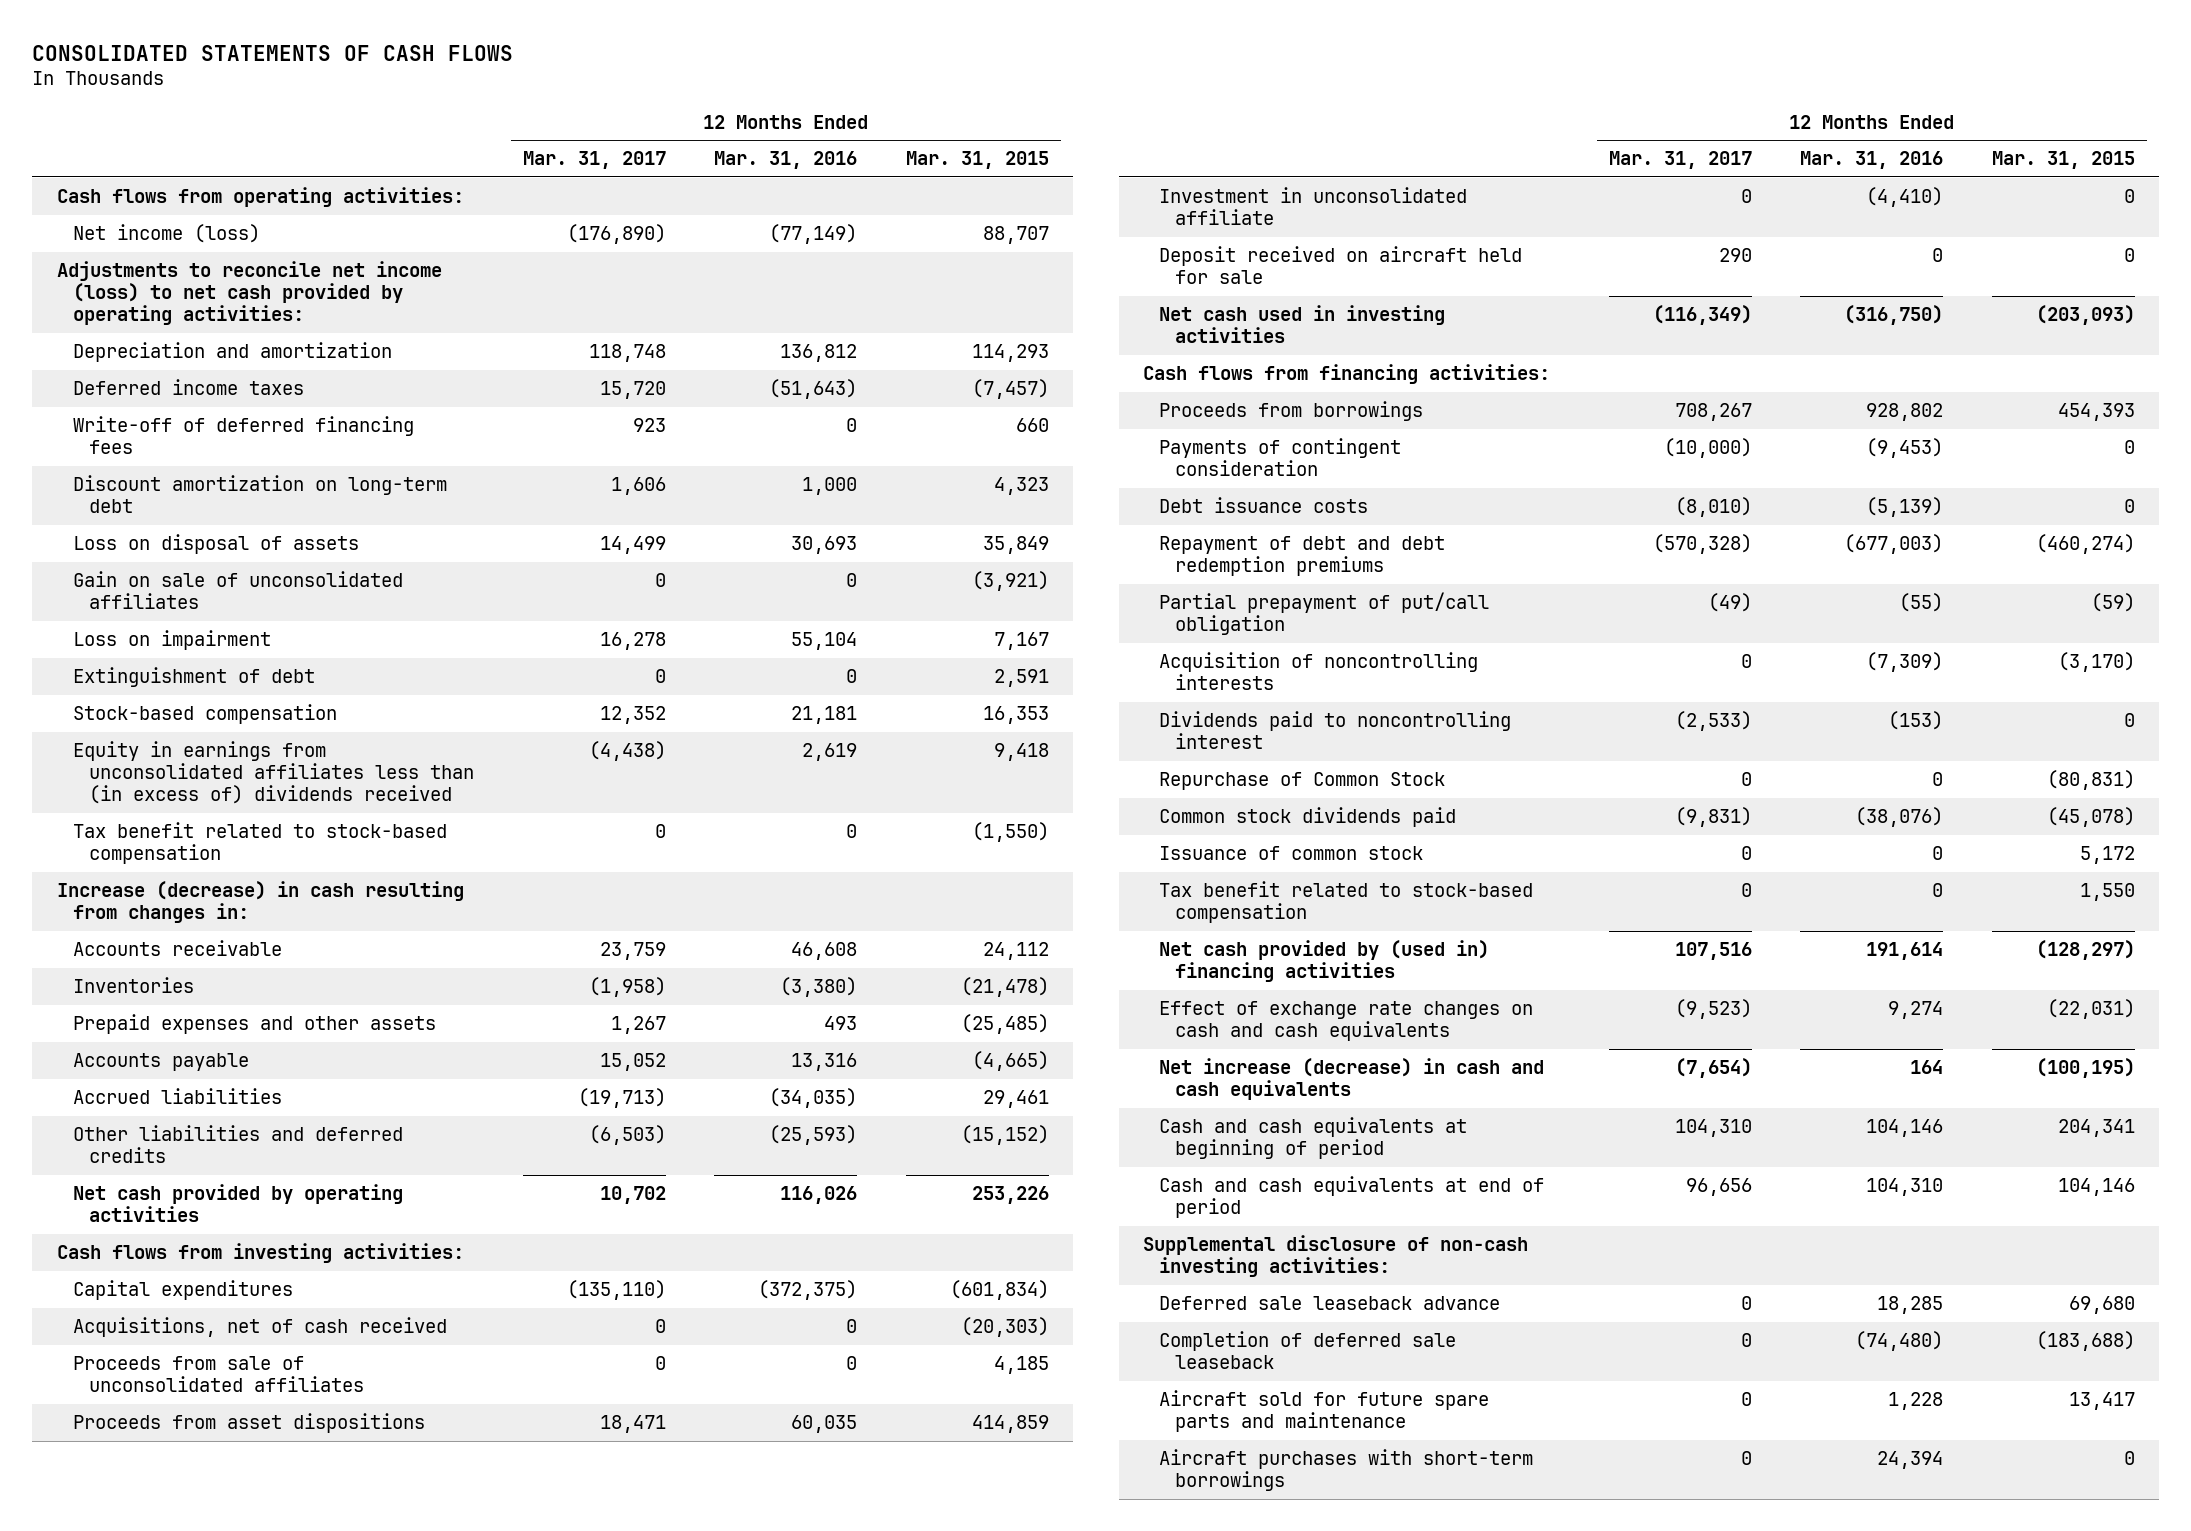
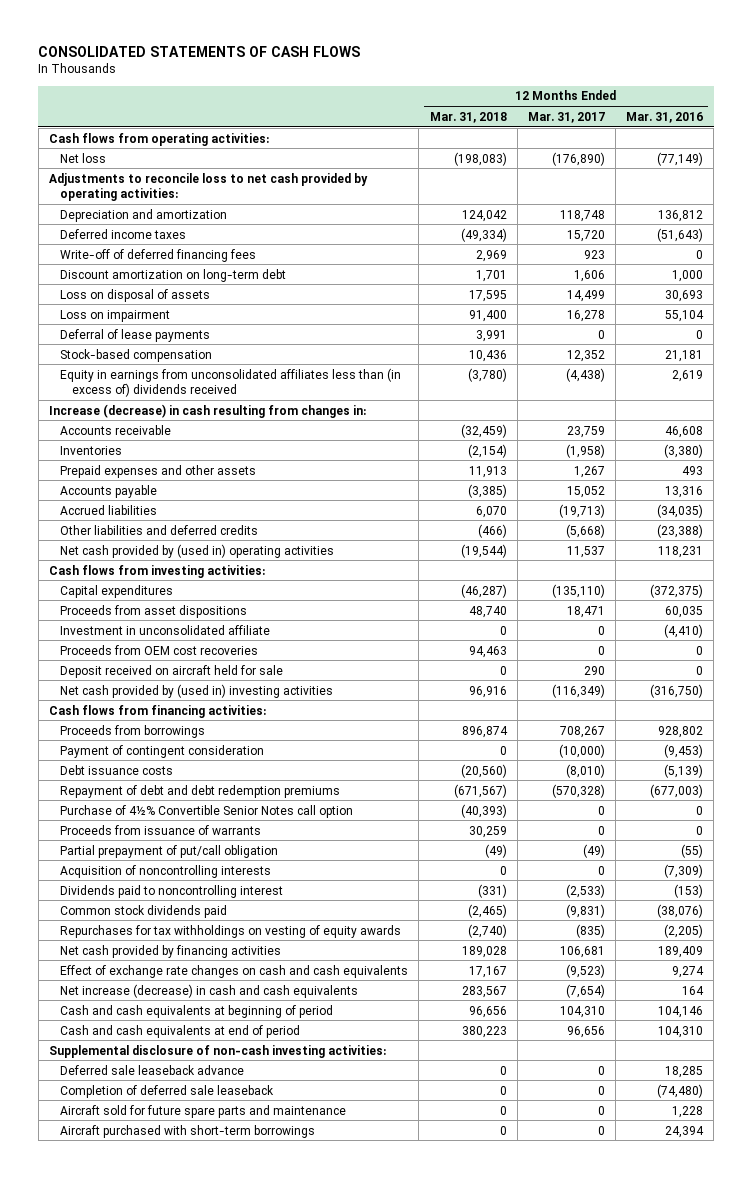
- | 12 Months Ended Mar. 31, 2017 | 12 Months Ended Mar. 31, 2016 | 12 Months Ended Mar. 31, 2015
+ | 12 Months Ended Mar. 31, 2018 | 12 Months Ended Mar. 31, 2017 | 12 Months Ended Mar. 31, 2016
- Net income (loss) | (176,890) | (77,149) | 88,707
- Adjustments to reconcile net income (loss) to net cash provided by operating activities:
+ Net loss | (198,083) | (176,890) | (77,149)
+ Adjustments to reconcile loss to net cash provided by operating activities:
- Gain on sale of unconsolidated affiliates | 0 | 0 | (3,921)
- Extinguishment of debt | 0 | 0 | 2,591
+ Deferral of lease payments | 3,991 | 0 | 0
- Tax benefit related to stock-based compensation | 0 | 0 | (1,550)
- Other liabilities and deferred credits | (6,503) | (25,593) | (15,152)
- Net cash provided by operating activities | 10,702 | 116,026 | 253,226
+ Other liabilities and deferred credits | (466) | (5,668) | (23,388)
+ Net cash provided by (used in) operating activities | (19,544) | 11,537 | 118,231
- Acquisitions, net of cash received | 0 | 0 | (20,303)
- Proceeds from sale of unconsolidated affiliates | 0 | 0 | 4,185
+ Proceeds from OEM cost recoveries | 94,463 | 0 | 0
- Net cash used in investing activities | (116,349) | (316,750) | (203,093)
+ Net cash provided by (used in) investing activities | 96,916 | (116,349) | (316,750)
- Payments of contingent consideration | (10,000) | (9,453) | 0
+ Payment of contingent consideration | 0 | (10,000) | (9,453)
+ Purchase of 4½% Convertible Senior Notes call option | (40,393) | 0 | 0
+ Proceeds from issuance of warrants | 30,259 | 0 | 0
- Repurchase of Common Stock | 0 | 0 | (80,831)
- Issuance of common stock | 0 | 0 | 5,172
- Tax benefit related to stock-based compensation | 0 | 0 | 1,550
- Net cash provided by (used in) financing activities | 107,516 | 191,614 | (128,297)
+ Repurchases for tax withholdings on vesting of equity awards | (2,740) | (835) | (2,205)
+ Net cash provided by financing activities | 189,028 | 106,681 | 189,409
- Aircraft purchases with short-term borrowings | 0 | 24,394 | 0
+ Aircraft purchased with short-term borrowings | 0 | 0 | 24,394

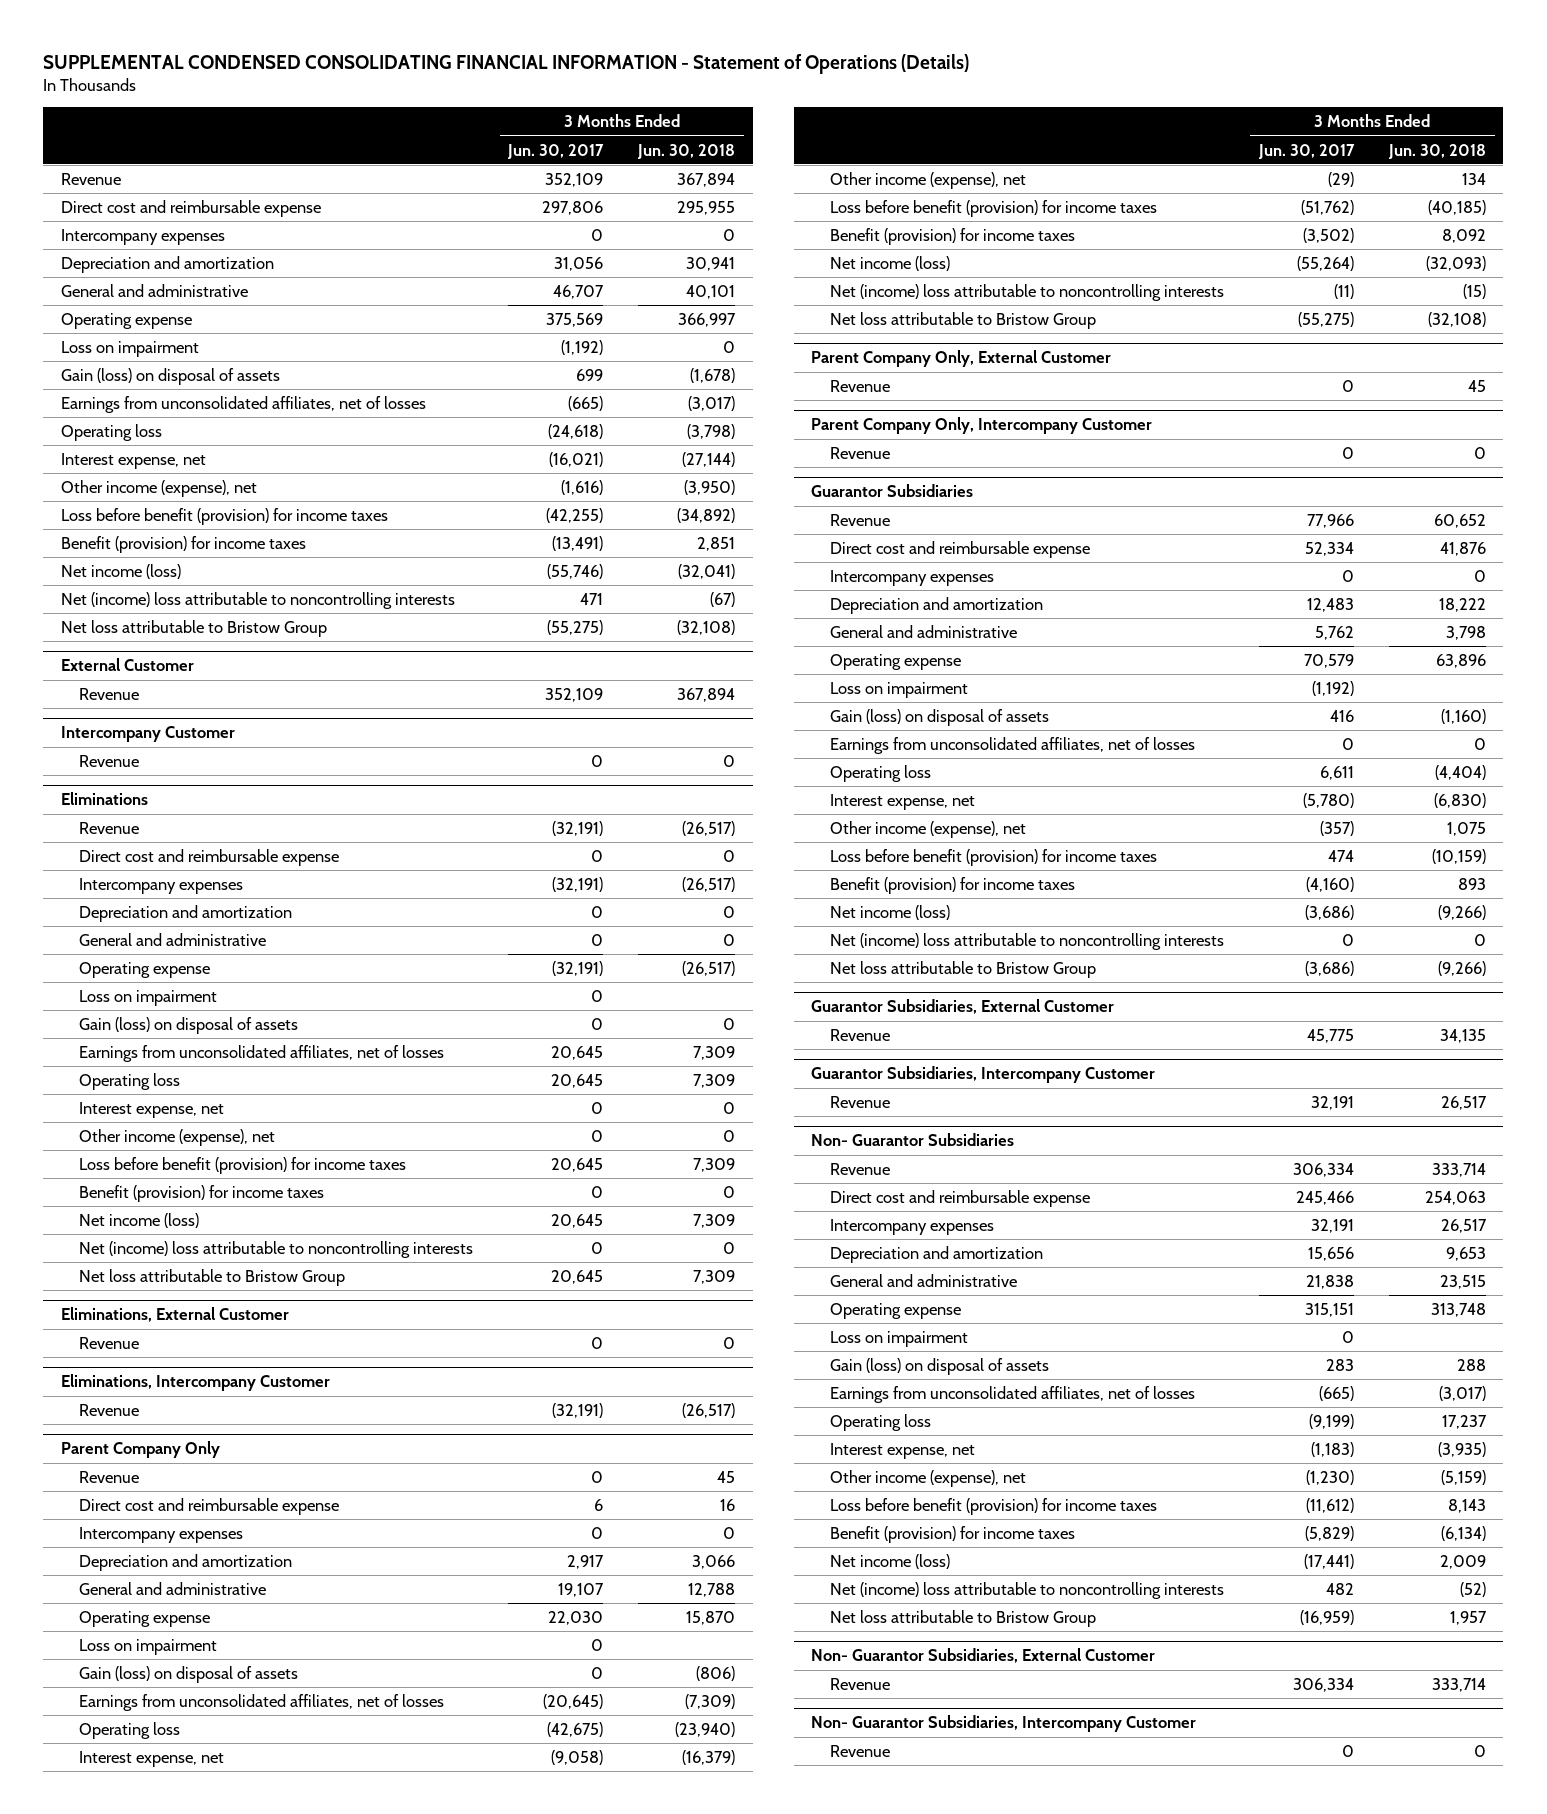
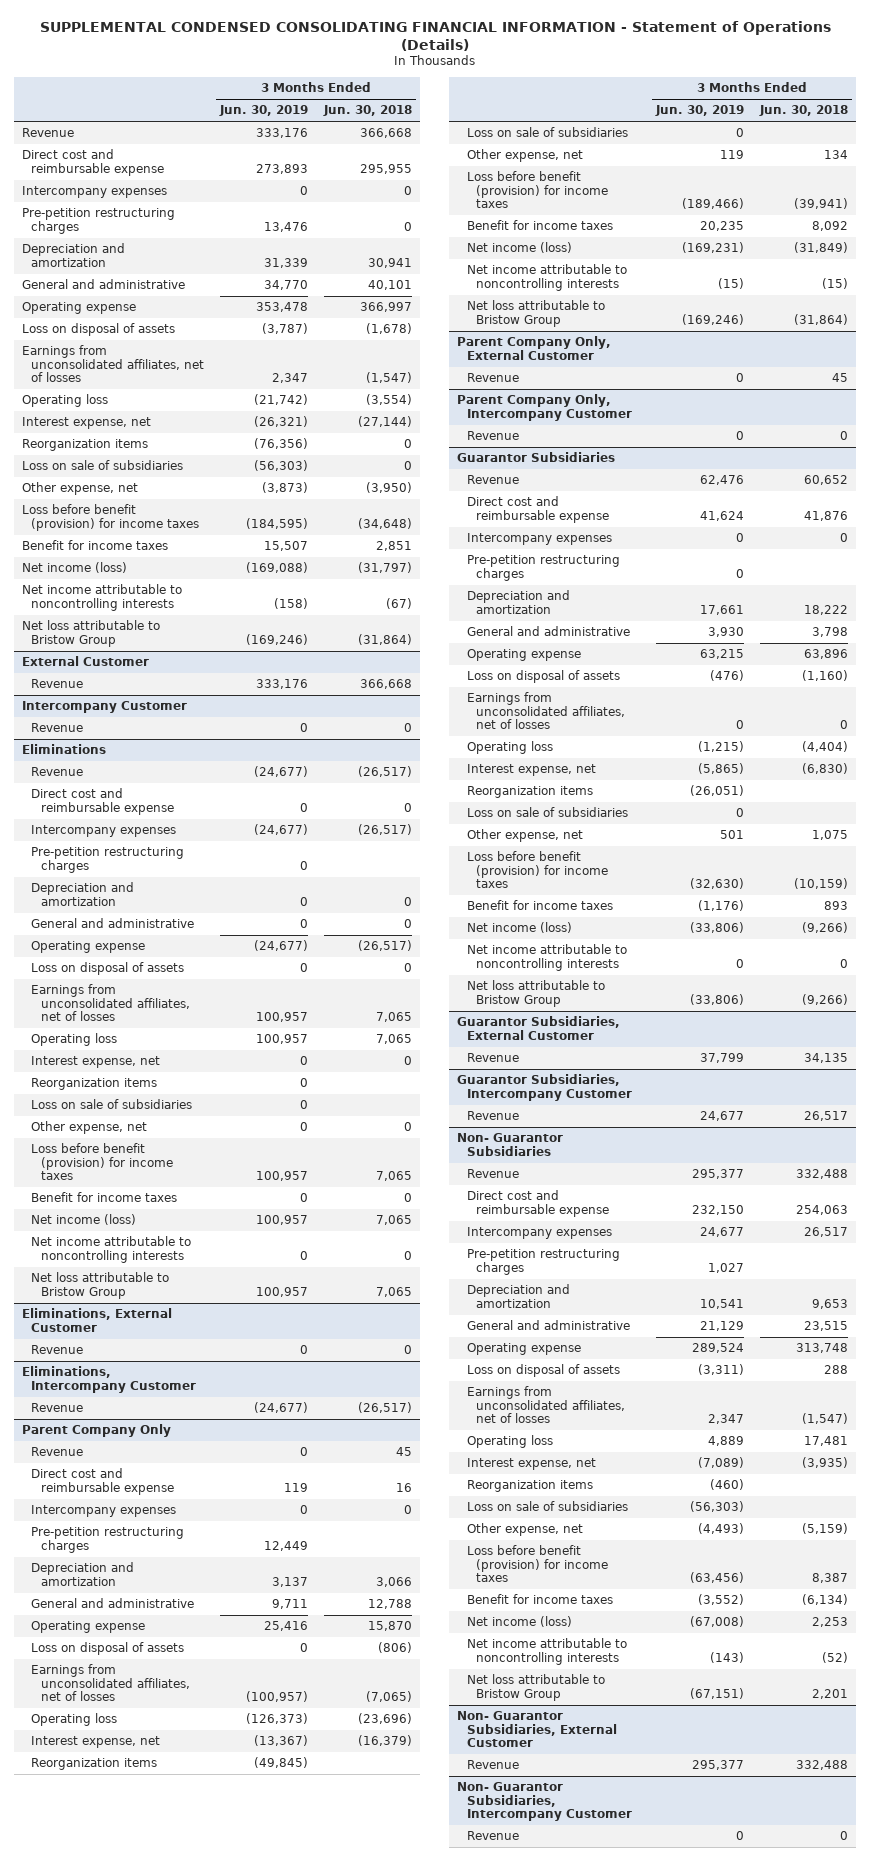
- | 3 Months Ended Jun. 30, 2017 | 3 Months Ended Jun. 30, 2018
+ | 3 Months Ended Jun. 30, 2019 | 3 Months Ended Jun. 30, 2018
- Revenue | 352,109 | 367,894
+ Revenue | 333,176 | 366,668
+ Pre-petition restructuring charges | 13,476 | 0
- Loss on impairment | (1,192) | 0
- Gain (loss) on disposal of assets | 699 | (1,678)
- Earnings from unconsolidated affiliates, net of losses | (665) | (3,017)
- Operating loss | (24,618) | (3,798)
+ Loss on disposal of assets | (3,787) | (1,678)
+ Earnings from unconsolidated affiliates, net of losses | 2,347 | (1,547)
+ Operating loss | (21,742) | (3,554)
- Other income (expense), net | (1,616) | (3,950)
- Loss before benefit (provision) for income taxes | (42,255) | (34,892)
- Benefit (provision) for income taxes | (13,491) | 2,851
- Net income (loss) | (55,746) | (32,041)
- Net (income) loss attributable to noncontrolling interests | 471 | (67)
- Net loss attributable to Bristow Group | (55,275) | (32,108)
+ Reorganization items | (76,356) | 0
+ Loss on sale of subsidiaries | (56,303) | 0
+ Other expense, net | (3,873) | (3,950)
+ Loss before benefit (provision) for income taxes | (184,595) | (34,648)
+ Benefit for income taxes | 15,507 | 2,851
+ Net income (loss) | (169,088) | (31,797)
+ Net income attributable to noncontrolling interests | (158) | (67)
+ Net loss attributable to Bristow Group | (169,246) | (31,864)
@ External Customer
- Revenue | 352,109 | 367,894
+ Revenue | 333,176 | 366,668
@ Eliminations
+ Pre-petition restructuring charges | 0 |
- Loss on impairment | 0 |
- Gain (loss) on disposal of assets | 0 | 0
- Earnings from unconsolidated affiliates, net of losses | 20,645 | 7,309
- Operating loss | 20,645 | 7,309
+ Loss on disposal of assets | 0 | 0
+ Earnings from unconsolidated affiliates, net of losses | 100,957 | 7,065
+ Operating loss | 100,957 | 7,065
- Other income (expense), net | 0 | 0
- Loss before benefit (provision) for income taxes | 20,645 | 7,309
- Benefit (provision) for income taxes | 0 | 0
- Net income (loss) | 20,645 | 7,309
- Net (income) loss attributable to noncontrolling interests | 0 | 0
- Net loss attributable to Bristow Group | 20,645 | 7,309
+ Reorganization items | 0 |
+ Loss on sale of subsidiaries | 0 |
+ Other expense, net | 0 | 0
+ Loss before benefit (provision) for income taxes | 100,957 | 7,065
+ Benefit for income taxes | 0 | 0
+ Net income (loss) | 100,957 | 7,065
+ Net income attributable to noncontrolling interests | 0 | 0
+ Net loss attributable to Bristow Group | 100,957 | 7,065
@ Parent Company Only
+ Pre-petition restructuring charges | 12,449 |
- Loss on impairment | 0 |
- Gain (loss) on disposal of assets | 0 | (806)
- Earnings from unconsolidated affiliates, net of losses | (20,645) | (7,309)
- Operating loss | (42,675) | (23,940)
+ Loss on disposal of assets | 0 | (806)
+ Earnings from unconsolidated affiliates, net of losses | (100,957) | (7,065)
+ Operating loss | (126,373) | (23,696)
- Other income (expense), net | (29) | 134
- Loss before benefit (provision) for income taxes | (51,762) | (40,185)
- Benefit (provision) for income taxes | (3,502) | 8,092
- Net income (loss) | (55,264) | (32,093)
- Net (income) loss attributable to noncontrolling interests | (11) | (15)
- Net loss attributable to Bristow Group | (55,275) | (32,108)
+ Reorganization items | (49,845) |
+ Loss on sale of subsidiaries | 0 |
+ Other expense, net | 119 | 134
+ Loss before benefit (provision) for income taxes | (189,466) | (39,941)
+ Benefit for income taxes | 20,235 | 8,092
+ Net income (loss) | (169,231) | (31,849)
+ Net income attributable to noncontrolling interests | (15) | (15)
+ Net loss attributable to Bristow Group | (169,246) | (31,864)
@ Guarantor Subsidiaries
+ Pre-petition restructuring charges | 0 |
- Loss on impairment | (1,192) |
- Gain (loss) on disposal of assets | 416 | (1,160)
+ Loss on disposal of assets | (476) | (1,160)
- Other income (expense), net | (357) | 1,075
+ Reorganization items | (26,051) |
+ Loss on sale of subsidiaries | 0 |
+ Other expense, net | 501 | 1,075
- Benefit (provision) for income taxes | (4,160) | 893
+ Benefit for income taxes | (1,176) | 893
- Net (income) loss attributable to noncontrolling interests | 0 | 0
+ Net income attributable to noncontrolling interests | 0 | 0
@ Non- Guarantor Subsidiaries
- Revenue | 306,334 | 333,714
+ Revenue | 295,377 | 332,488
+ Pre-petition restructuring charges | 1,027 |
- Loss on impairment | 0 |
- Gain (loss) on disposal of assets | 283 | 288
- Earnings from unconsolidated affiliates, net of losses | (665) | (3,017)
- Operating loss | (9,199) | 17,237
+ Loss on disposal of assets | (3,311) | 288
+ Earnings from unconsolidated affiliates, net of losses | 2,347 | (1,547)
+ Operating loss | 4,889 | 17,481
- Other income (expense), net | (1,230) | (5,159)
- Loss before benefit (provision) for income taxes | (11,612) | 8,143
- Benefit (provision) for income taxes | (5,829) | (6,134)
- Net income (loss) | (17,441) | 2,009
- Net (income) loss attributable to noncontrolling interests | 482 | (52)
- Net loss attributable to Bristow Group | (16,959) | 1,957
+ Reorganization items | (460) |
+ Loss on sale of subsidiaries | (56,303) |
+ Other expense, net | (4,493) | (5,159)
+ Loss before benefit (provision) for income taxes | (63,456) | 8,387
+ Benefit for income taxes | (3,552) | (6,134)
+ Net income (loss) | (67,008) | 2,253
+ Net income attributable to noncontrolling interests | (143) | (52)
+ Net loss attributable to Bristow Group | (67,151) | 2,201
@ Non- Guarantor Subsidiaries, External Customer
- Revenue | 306,334 | 333,714
+ Revenue | 295,377 | 332,488

